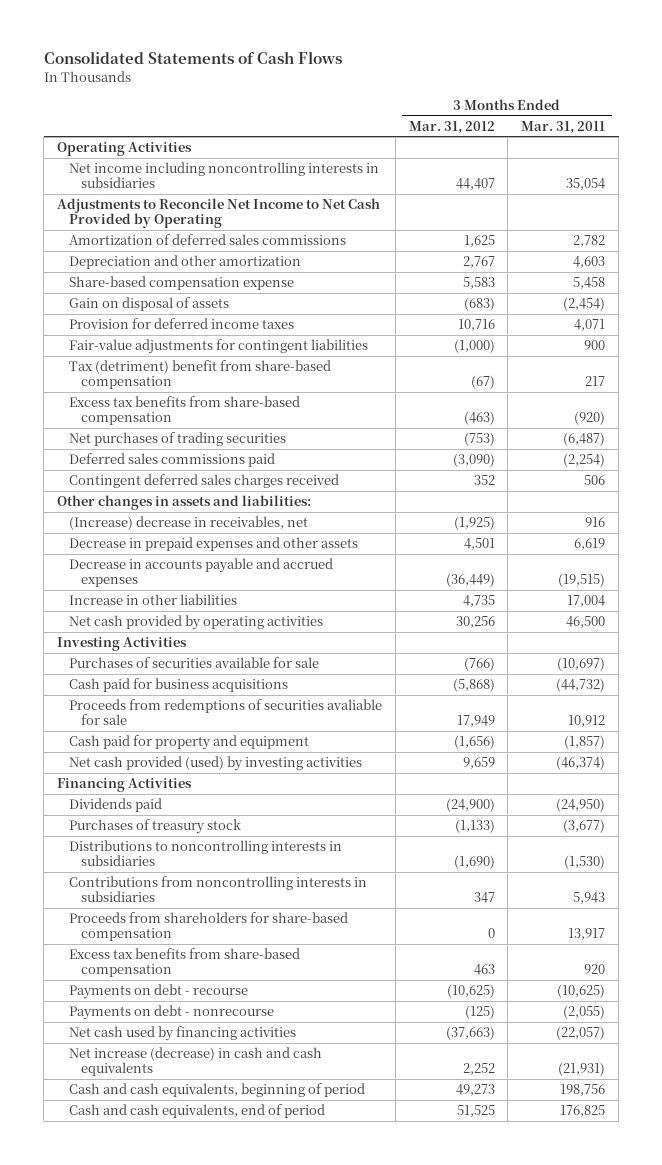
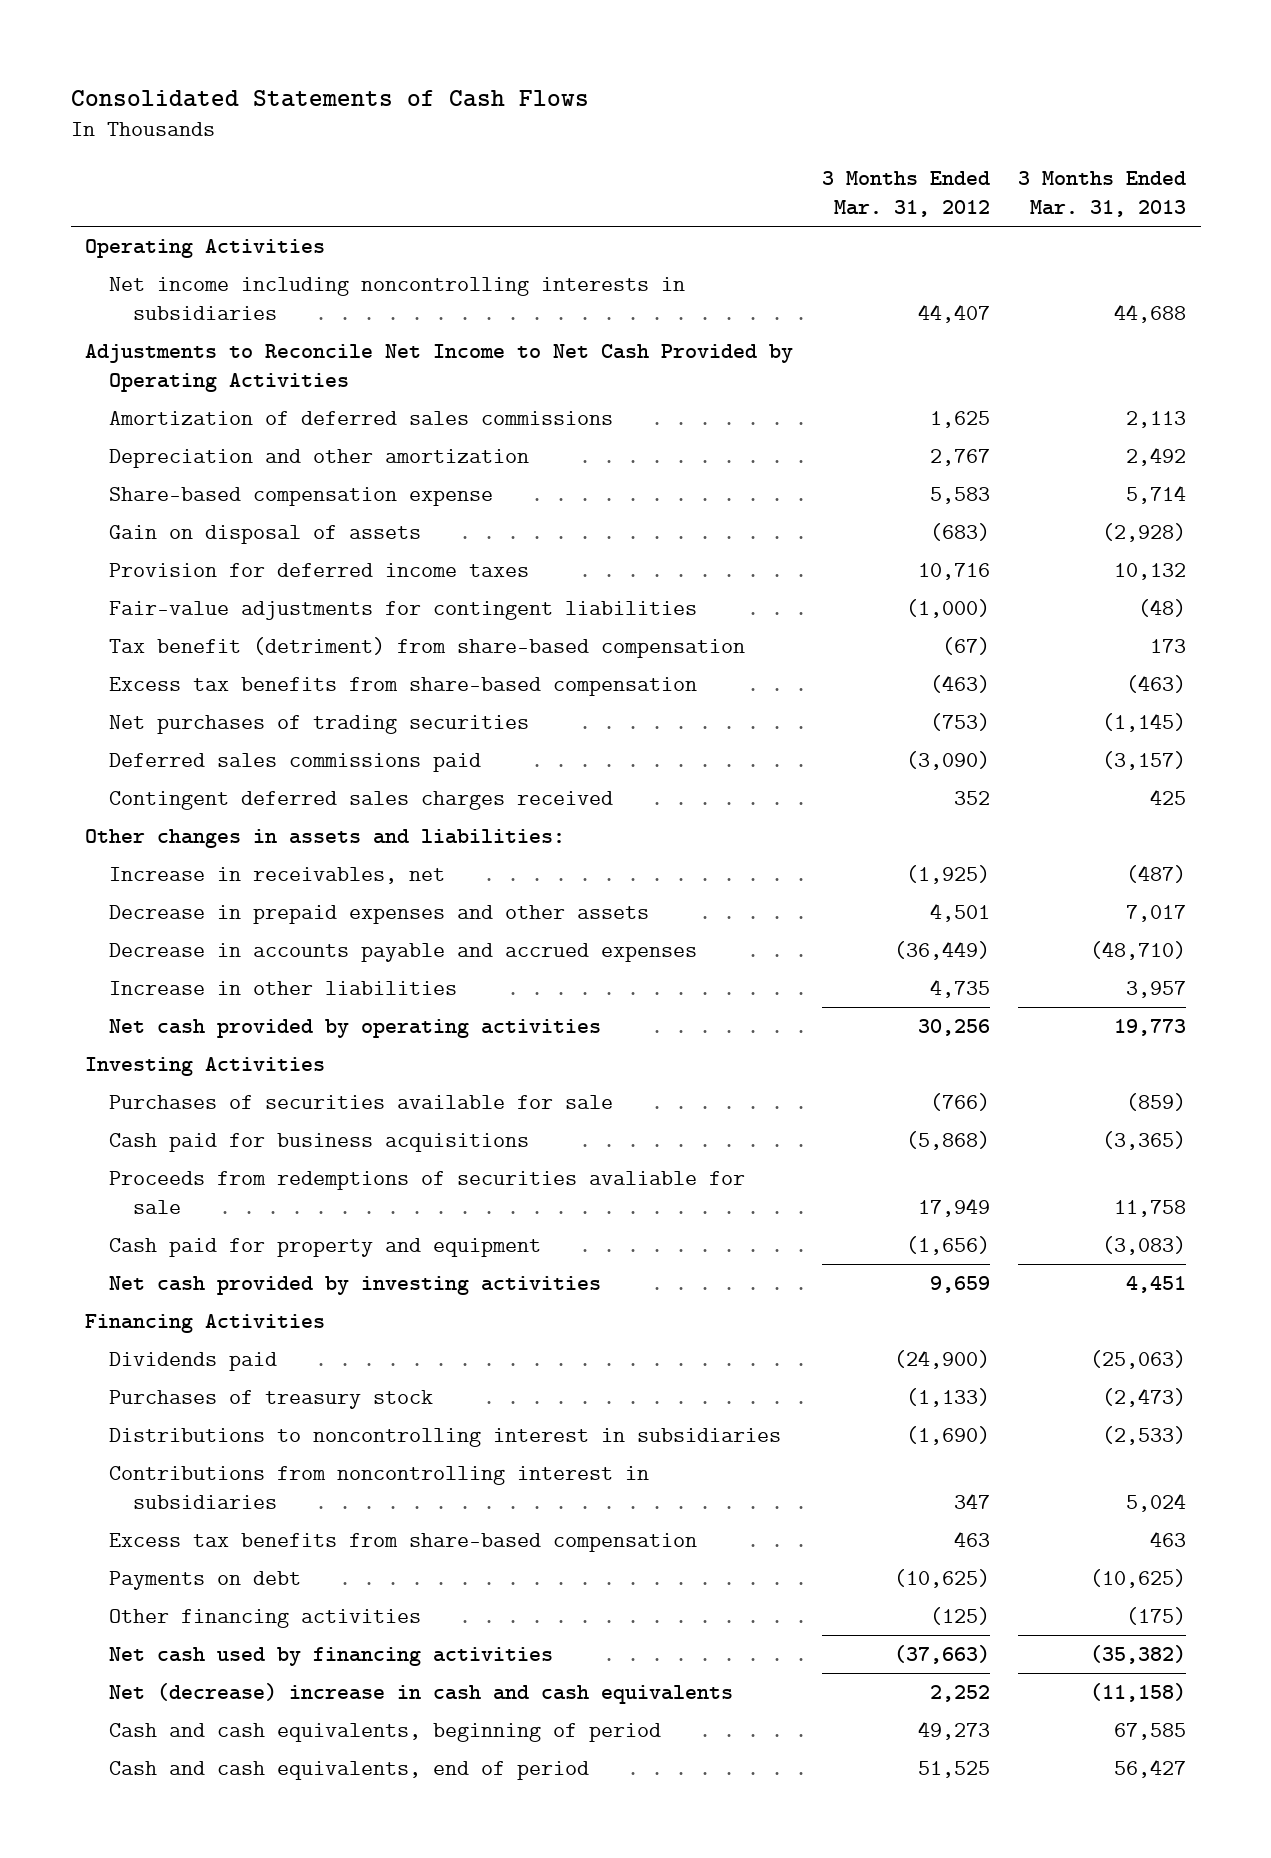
- | 3 Months Ended Mar. 31, 2012 | 3 Months Ended Mar. 31, 2011
+ | 3 Months Ended Mar. 31, 2012 | 3 Months Ended Mar. 31, 2013
- Adjustments to Reconcile Net Income to Net Cash Provided by Operating
+ Adjustments to Reconcile Net Income to Net Cash Provided by Operating Activities
- Tax (detriment) benefit from share-based compensation | (67) | 217
+ Tax benefit (detriment) from share-based compensation | (67) | 173
- (Increase) decrease in receivables, net | (1,925) | 916
+ Increase in receivables, net | (1,925) | (487)
- Net cash provided (used) by investing activities | 9,659 | (46,374)
+ Net cash provided by investing activities | 9,659 | 4,451
- Distributions to noncontrolling interests in subsidiaries | (1,690) | (1,530)
- Contributions from noncontrolling interests in subsidiaries | 347 | 5,943
- Proceeds from shareholders for share-based compensation | 0 | 13,917
+ Distributions to noncontrolling interest in subsidiaries | (1,690) | (2,533)
+ Contributions from noncontrolling interest in subsidiaries | 347 | 5,024
- Payments on debt - recourse | (10,625) | (10,625)
- Payments on debt - nonrecourse | (125) | (2,055)
+ Payments on debt | (10,625) | (10,625)
+ Other financing activities | (125) | (175)
- Net increase (decrease) in cash and cash equivalents | 2,252 | (21,931)
+ Net (decrease) increase in cash and cash equivalents | 2,252 | (11,158)

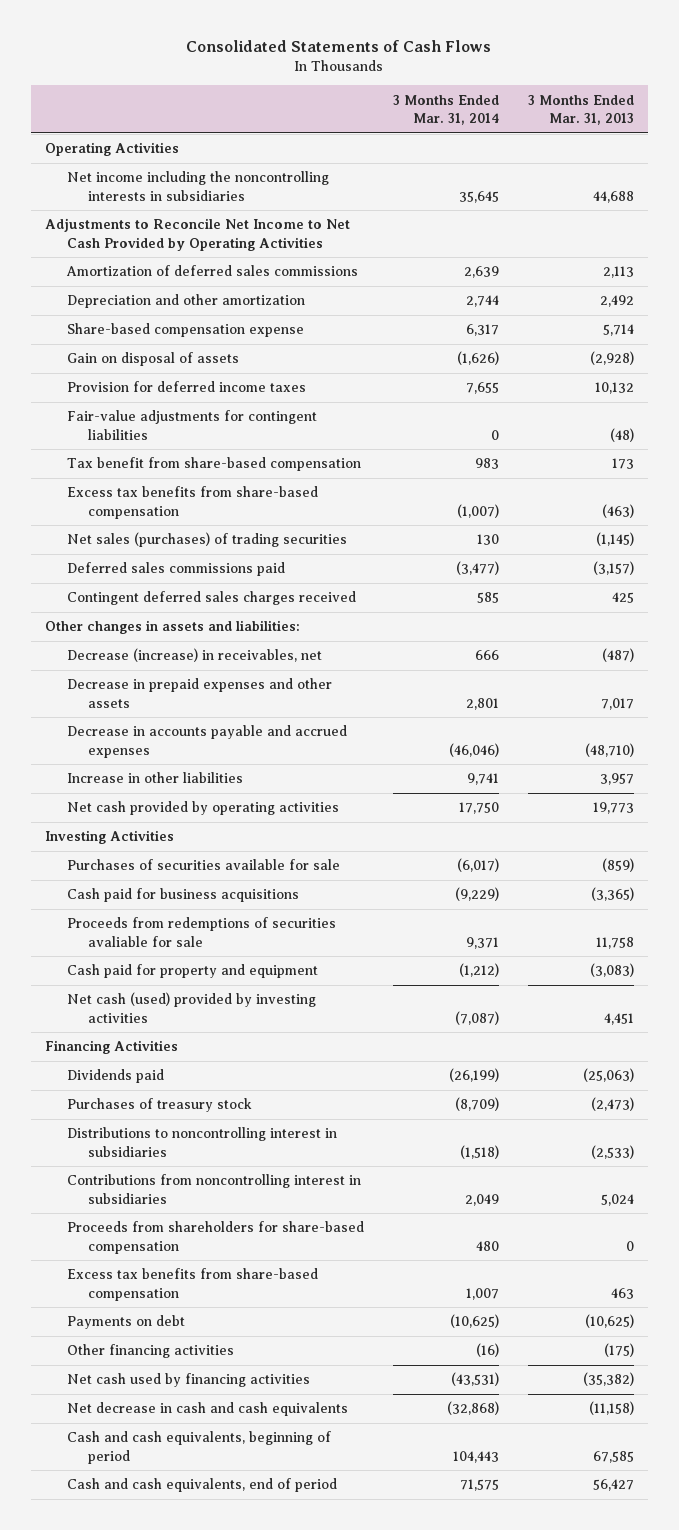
- | 3 Months Ended Mar. 31, 2012 | 3 Months Ended Mar. 31, 2013
+ | 3 Months Ended Mar. 31, 2014 | 3 Months Ended Mar. 31, 2013
- Net income including noncontrolling interests in subsidiaries | 44,407 | 44,688
+ Net income including the noncontrolling interests in subsidiaries | 35,645 | 44,688
- Tax benefit (detriment) from share-based compensation | (67) | 173
+ Tax benefit from share-based compensation | 983 | 173
- Net purchases of trading securities | (753) | (1,145)
+ Net sales (purchases) of trading securities | 130 | (1,145)
- Increase in receivables, net | (1,925) | (487)
+ Decrease (increase) in receivables, net | 666 | (487)
- Net cash provided by investing activities | 9,659 | 4,451
+ Net cash (used) provided by investing activities | (7,087) | 4,451
+ Proceeds from shareholders for share-based compensation | 480 | 0
- Net (decrease) increase in cash and cash equivalents | 2,252 | (11,158)
+ Net decrease in cash and cash equivalents | (32,868) | (11,158)

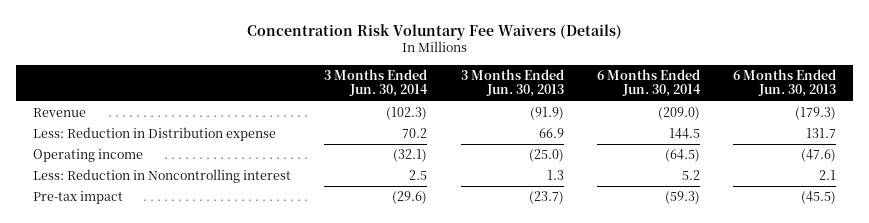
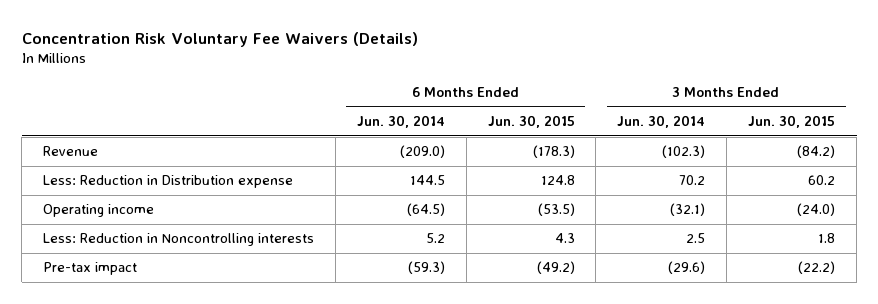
- | 3 Months Ended Jun. 30, 2014 | 3 Months Ended Jun. 30, 2013 | 6 Months Ended Jun. 30, 2014 | 6 Months Ended Jun. 30, 2013
+ | 6 Months Ended Jun. 30, 2014 | 6 Months Ended Jun. 30, 2015 | 3 Months Ended Jun. 30, 2014 | 3 Months Ended Jun. 30, 2015
- Less: Reduction in Noncontrolling interest | 2.5 | 1.3 | 5.2 | 2.1
+ Less: Reduction in Noncontrolling interests | 5.2 | 4.3 | 2.5 | 1.8

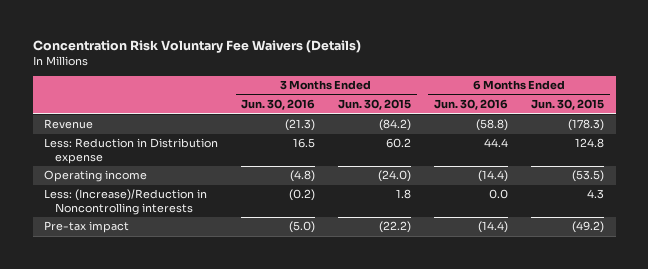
- | 6 Months Ended Jun. 30, 2014 | 6 Months Ended Jun. 30, 2015 | 3 Months Ended Jun. 30, 2014 | 3 Months Ended Jun. 30, 2015
+ | 3 Months Ended Jun. 30, 2016 | 3 Months Ended Jun. 30, 2015 | 6 Months Ended Jun. 30, 2016 | 6 Months Ended Jun. 30, 2015
- Less: Reduction in Noncontrolling interests | 5.2 | 4.3 | 2.5 | 1.8
+ Less: (Increase)/Reduction in Noncontrolling interests | (0.2) | 1.8 | 0.0 | 4.3

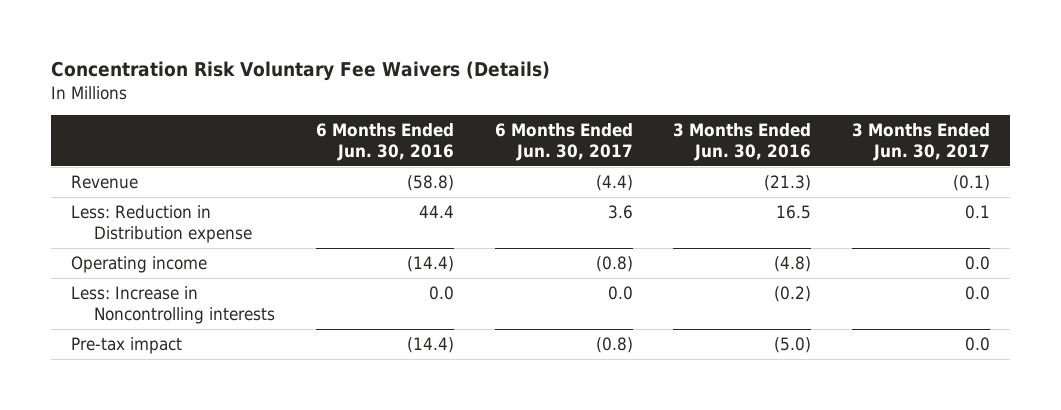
- | 3 Months Ended Jun. 30, 2016 | 3 Months Ended Jun. 30, 2015 | 6 Months Ended Jun. 30, 2016 | 6 Months Ended Jun. 30, 2015
+ | 6 Months Ended Jun. 30, 2016 | 6 Months Ended Jun. 30, 2017 | 3 Months Ended Jun. 30, 2016 | 3 Months Ended Jun. 30, 2017
- Less: (Increase)/Reduction in Noncontrolling interests | (0.2) | 1.8 | 0.0 | 4.3
+ Less: Increase in Noncontrolling interests | 0.0 | 0.0 | (0.2) | 0.0

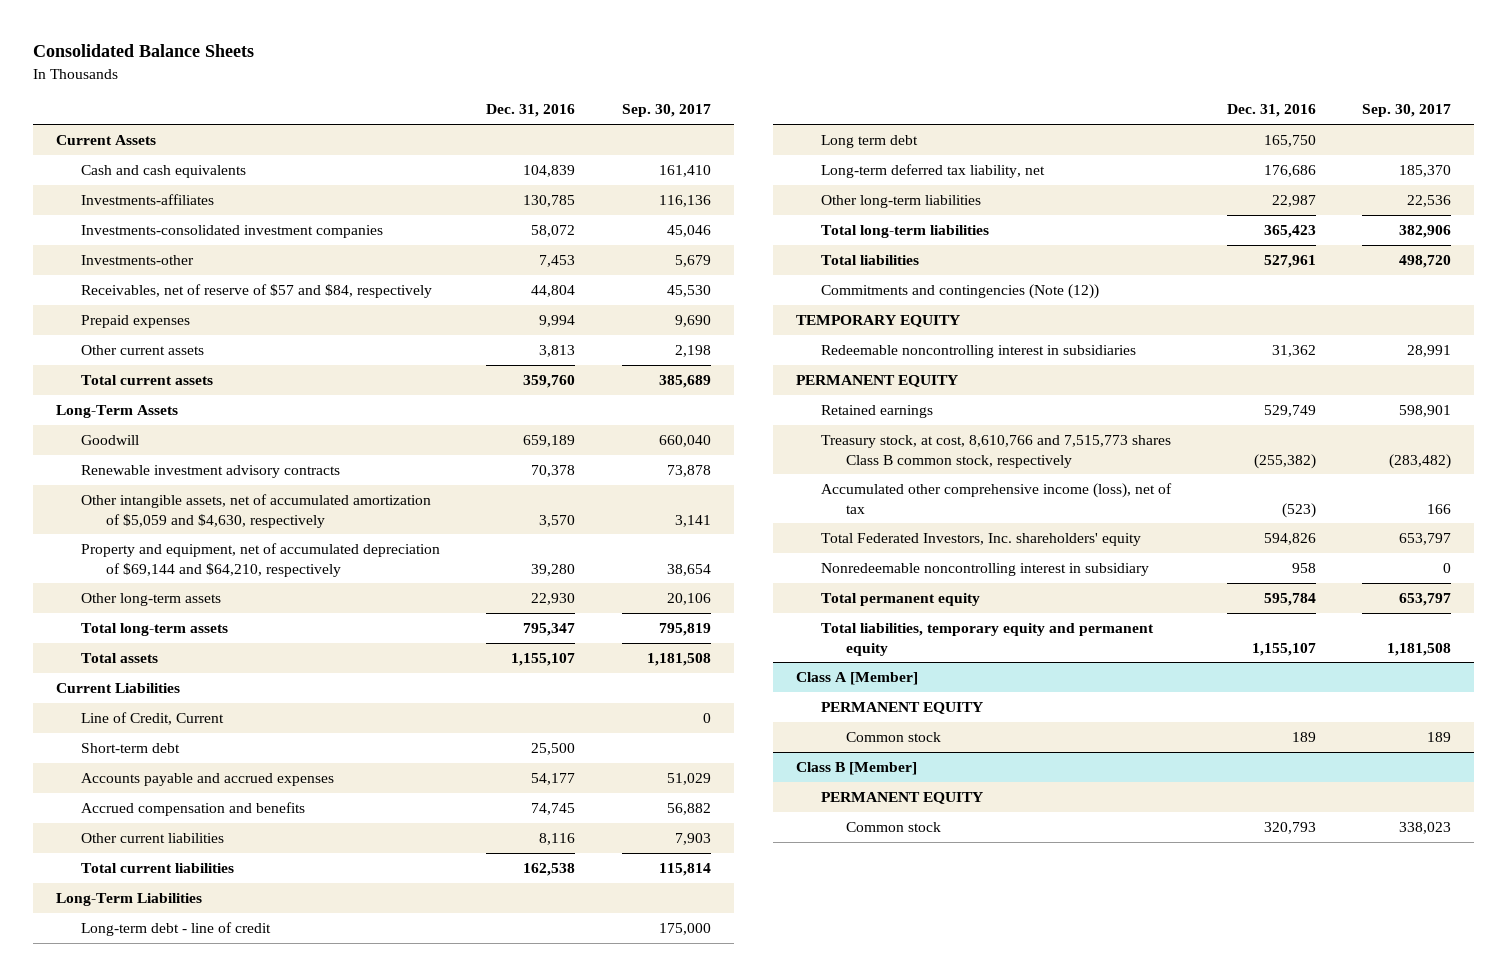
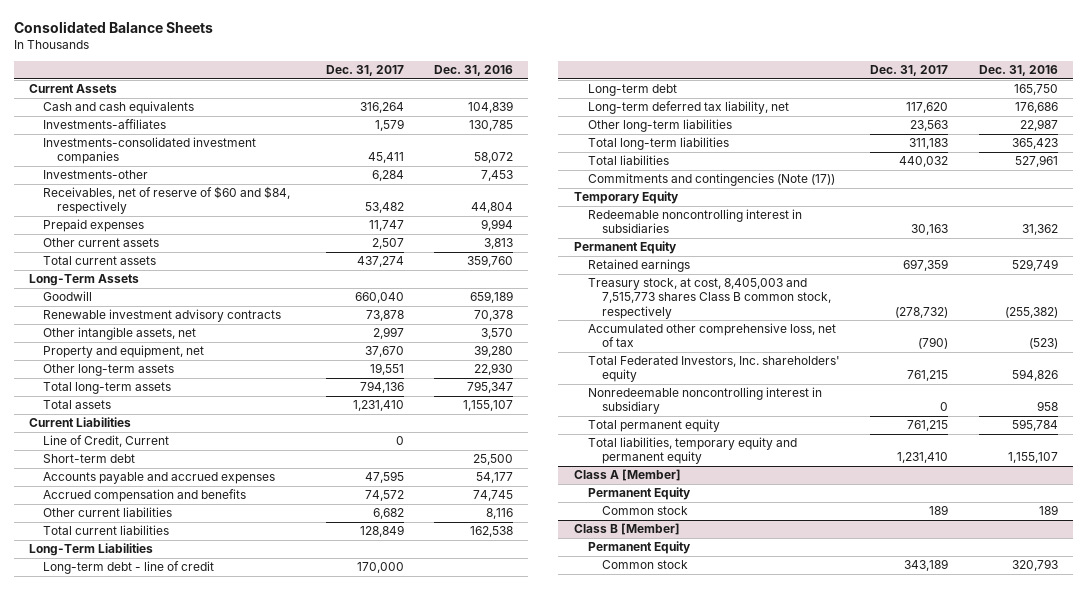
- | Dec. 31, 2016 | Sep. 30, 2017
+ | Dec. 31, 2017 | Dec. 31, 2016
- Receivables, net of reserve of $57 and $84, respectively | 44,804 | 45,530
+ Receivables, net of reserve of $60 and $84, respectively | 53,482 | 44,804
- Other intangible assets, net of accumulated amortization of $5,059 and $4,630, respectively | 3,570 | 3,141
- Property and equipment, net of accumulated depreciation of $69,144 and $64,210, respectively | 39,280 | 38,654
+ Other intangible assets, net | 2,997 | 3,570
+ Property and equipment, net | 37,670 | 39,280
- Long term debt | 165,750 |
+ Long-term debt | | 165,750
- Commitments and contingencies (Note (12))
- TEMPORARY EQUITY
+ Commitments and contingencies (Note (17))
+ Temporary Equity
- PERMANENT EQUITY
+ Permanent Equity
- Treasury stock, at cost, 8,610,766 and 7,515,773 shares Class B common stock, respectively | (255,382) | (283,482)
- Accumulated other comprehensive income (loss), net of tax | (523) | 166
+ Treasury stock, at cost, 8,405,003 and 7,515,773 shares Class B common stock, respectively | (278,732) | (255,382)
+ Accumulated other comprehensive loss, net of tax | (790) | (523)
@ Class A [Member]
- PERMANENT EQUITY
+ Permanent Equity
@ Class B [Member]
- PERMANENT EQUITY
+ Permanent Equity

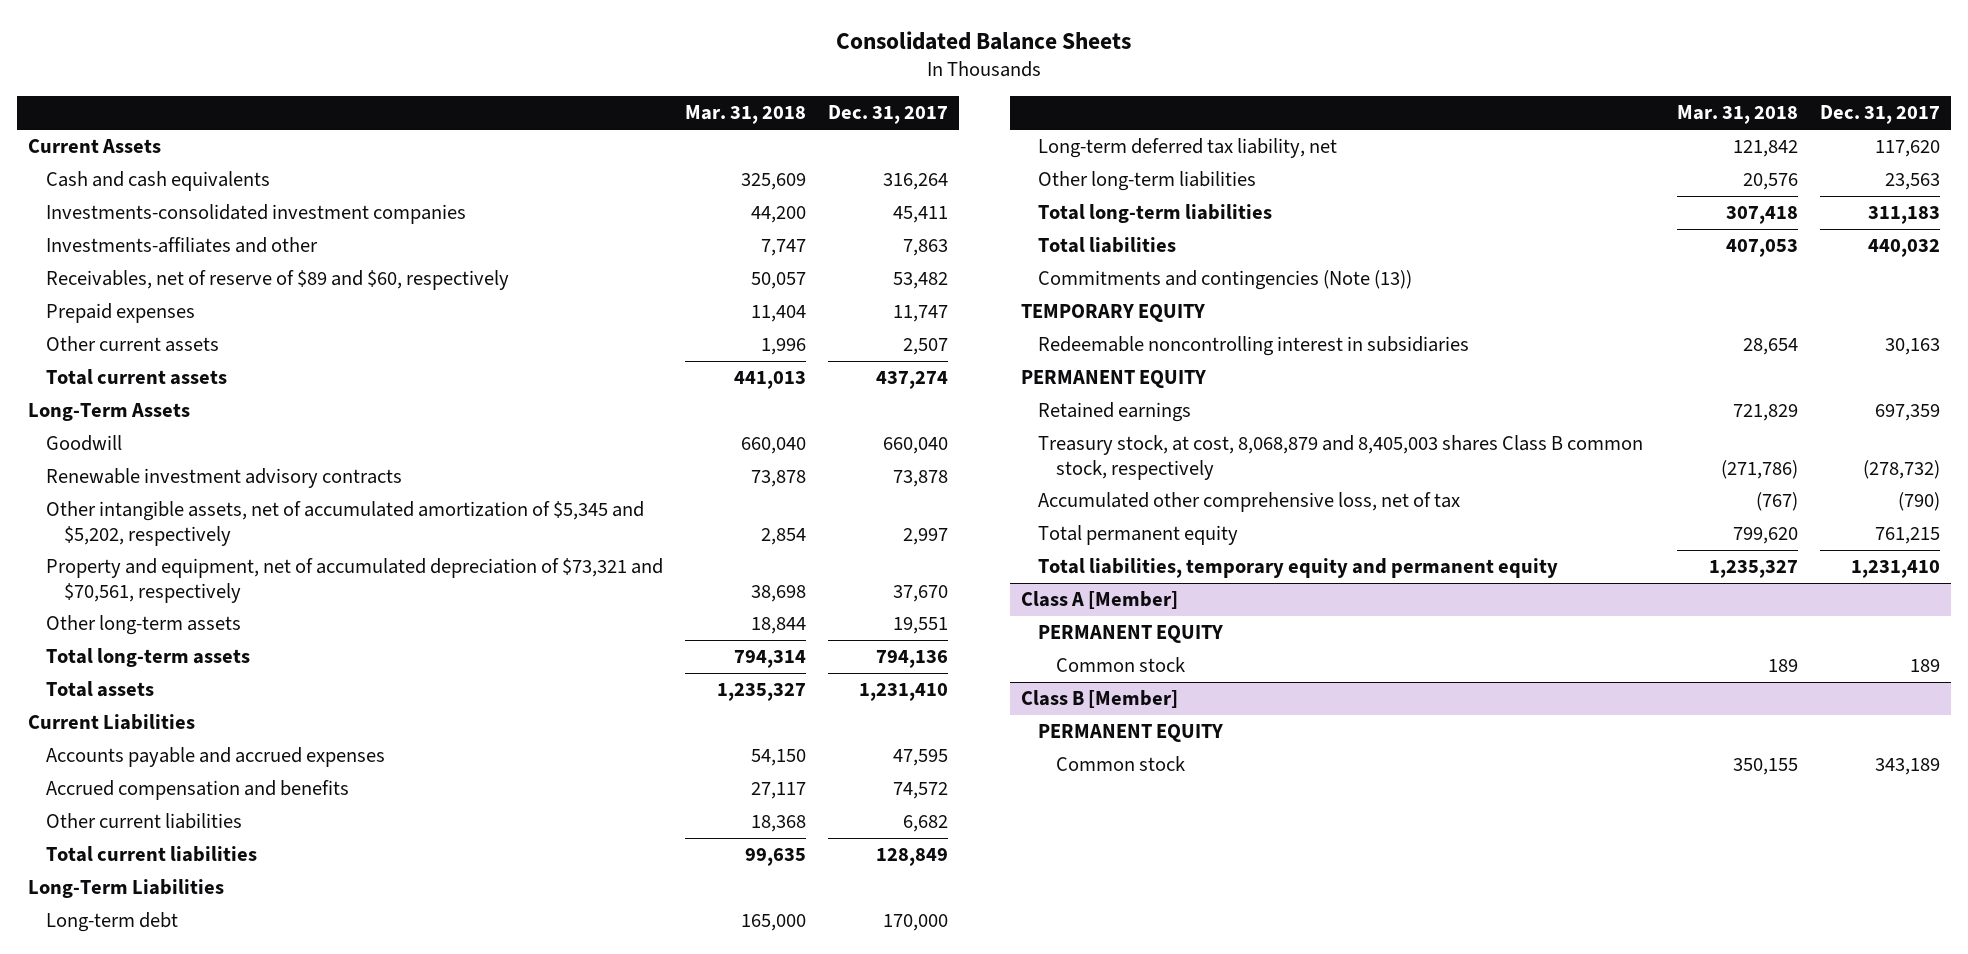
- | Dec. 31, 2017 | Dec. 31, 2016
+ | Mar. 31, 2018 | Dec. 31, 2017
- Investments-affiliates | 1,579 | 130,785
- Investments-other | 6,284 | 7,453
- Receivables, net of reserve of $60 and $84, respectively | 53,482 | 44,804
+ Investments-affiliates and other | 7,747 | 7,863
+ Receivables, net of reserve of $89 and $60, respectively | 50,057 | 53,482
- Other intangible assets, net | 2,997 | 3,570
- Property and equipment, net | 37,670 | 39,280
+ Other intangible assets, net of accumulated amortization of $5,345 and $5,202, respectively | 2,854 | 2,997
+ Property and equipment, net of accumulated depreciation of $73,321 and $70,561, respectively | 38,698 | 37,670
- Line of Credit, Current | 0 |
- Short-term debt | | 25,500
- Long-term debt - line of credit | 170,000 |
- Long-term debt | | 165,750
+ Long-term debt | 165,000 | 170,000
- Commitments and contingencies (Note (17))
- Temporary Equity
+ Commitments and contingencies (Note (13))
+ TEMPORARY EQUITY
- Permanent Equity
+ PERMANENT EQUITY
- Treasury stock, at cost, 8,405,003 and 7,515,773 shares Class B common stock, respectively | (278,732) | (255,382)
+ Treasury stock, at cost, 8,068,879 and 8,405,003 shares Class B common stock, respectively | (271,786) | (278,732)
- Total Federated Investors, Inc. shareholders' equity | 761,215 | 594,826
- Nonredeemable noncontrolling interest in subsidiary | 0 | 958
@ Class A [Member]
- Permanent Equity
+ PERMANENT EQUITY
@ Class B [Member]
- Permanent Equity
+ PERMANENT EQUITY

